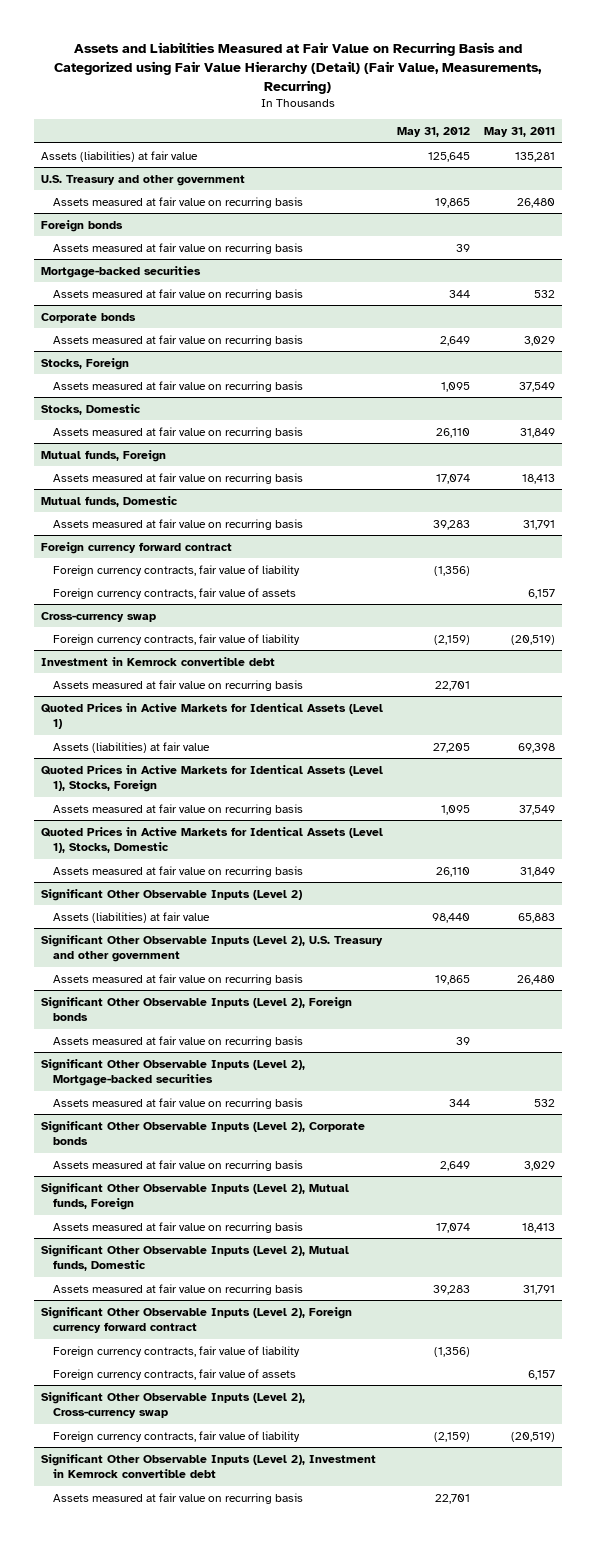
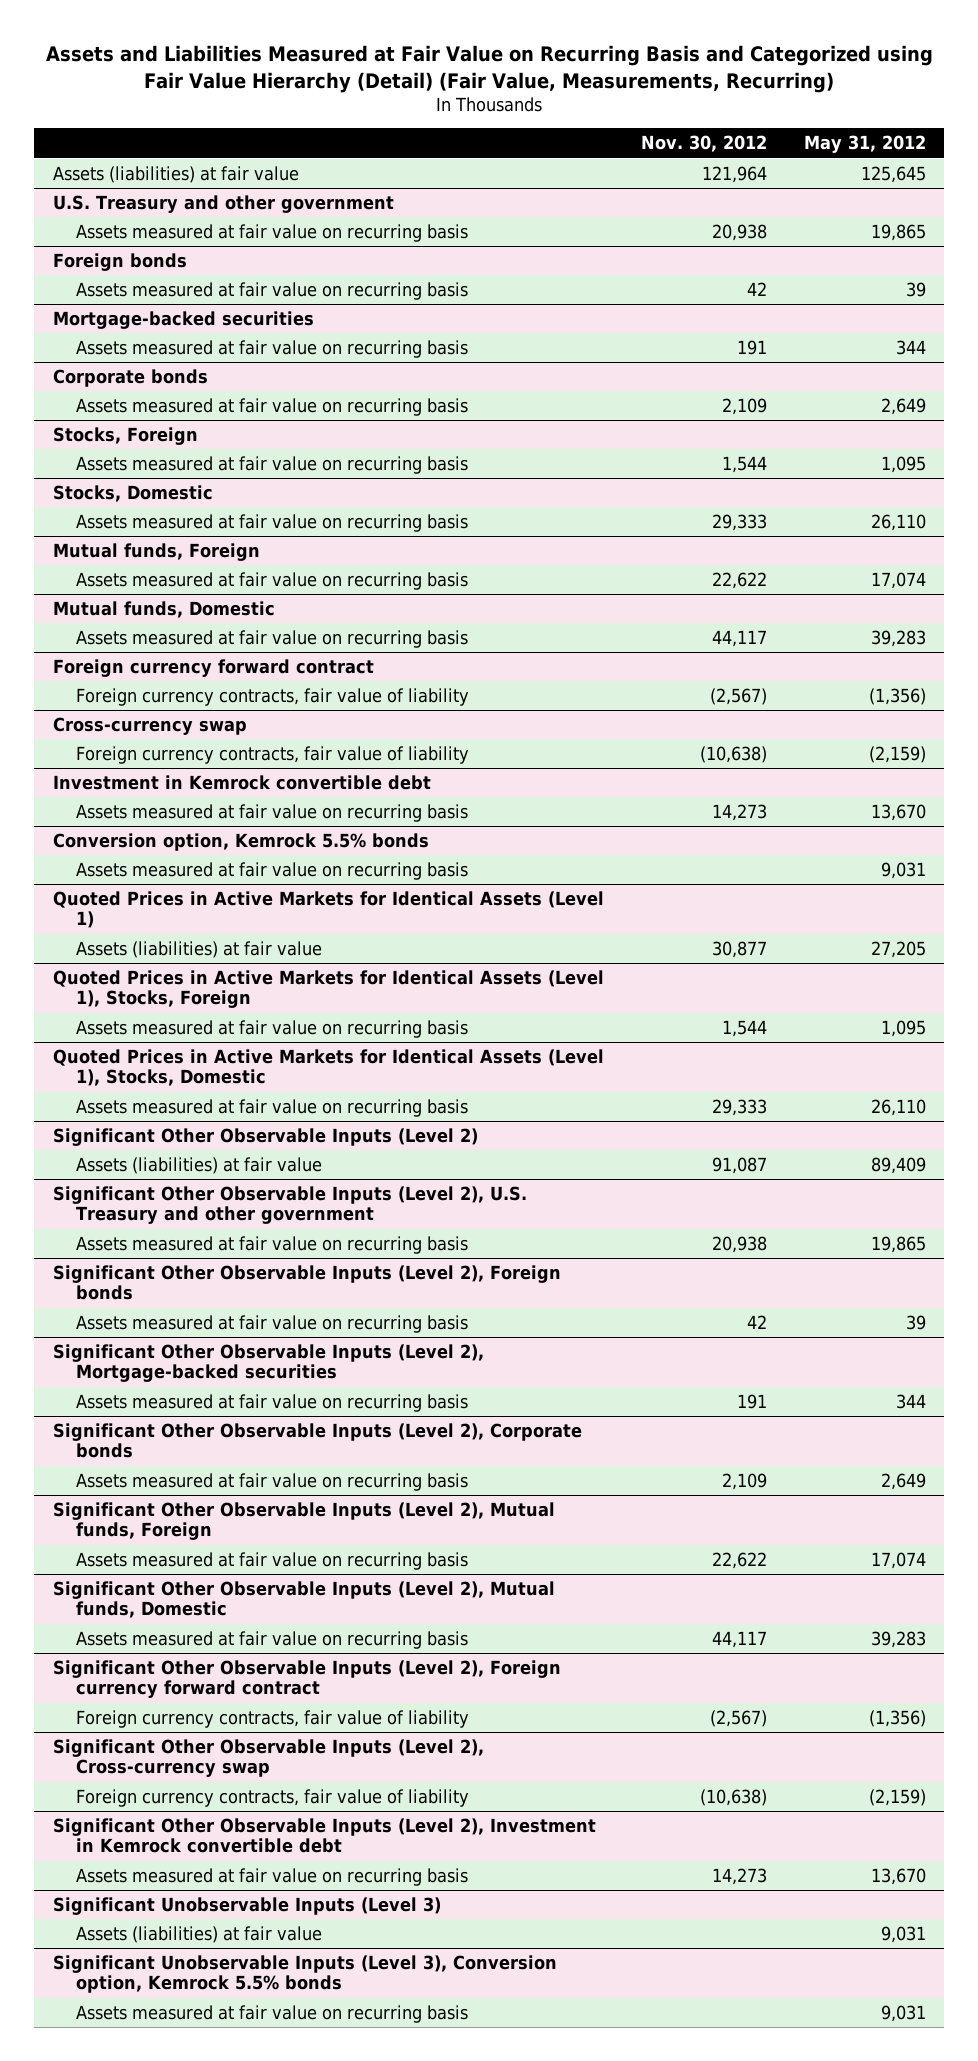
- | May 31, 2012 | May 31, 2011
+ | Nov. 30, 2012 | May 31, 2012
@ Foreign currency forward contract
- Foreign currency contracts, fair value of assets | | 6,157
@ Investment in Kemrock convertible debt
- Assets measured at fair value on recurring basis | 22,701 |
+ Assets measured at fair value on recurring basis | 14,273 | 13,670
+ Conversion option, Kemrock 5.5% bonds
+ Assets measured at fair value on recurring basis | | 9,031
@ Significant Other Observable Inputs (Level 2)
- Assets (liabilities) at fair value | 98,440 | 65,883
+ Assets (liabilities) at fair value | 91,087 | 89,409
@ Significant Other Observable Inputs (Level 2), Foreign currency forward contract
- Foreign currency contracts, fair value of assets | | 6,157
@ Significant Other Observable Inputs (Level 2), Investment in Kemrock convertible debt
- Assets measured at fair value on recurring basis | 22,701 |
+ Assets measured at fair value on recurring basis | 14,273 | 13,670
+ Significant Unobservable Inputs (Level 3)
+ Assets (liabilities) at fair value | | 9,031
+ Significant Unobservable Inputs (Level 3), Conversion option, Kemrock 5.5% bonds
+ Assets measured at fair value on recurring basis | | 9,031

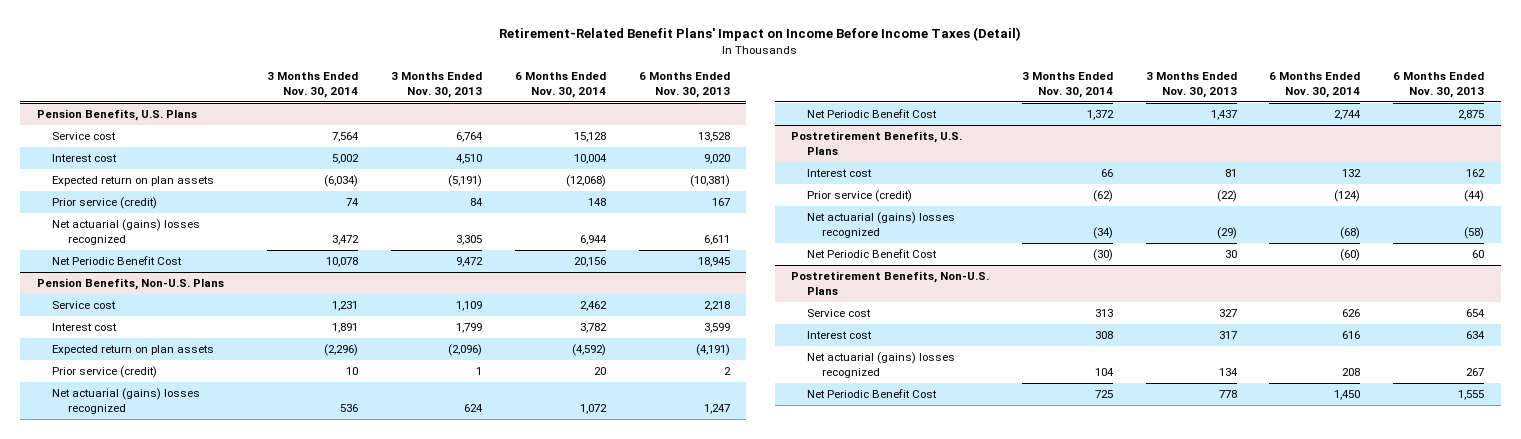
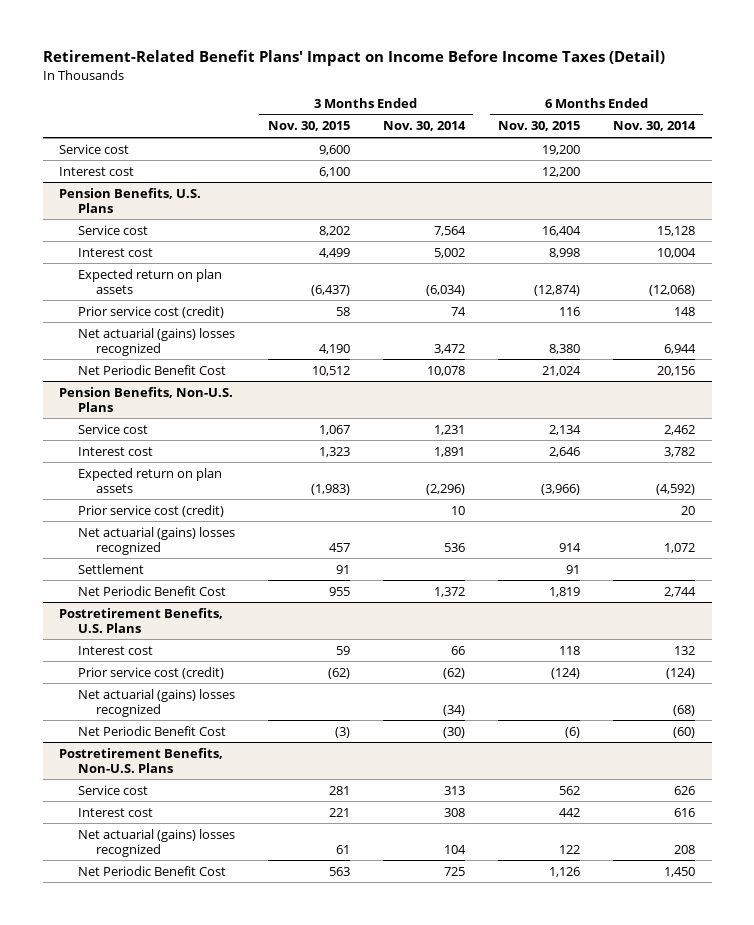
- | 3 Months Ended Nov. 30, 2014 | 3 Months Ended Nov. 30, 2013 | 6 Months Ended Nov. 30, 2014 | 6 Months Ended Nov. 30, 2013
+ | 3 Months Ended Nov. 30, 2015 | 3 Months Ended Nov. 30, 2014 | 6 Months Ended Nov. 30, 2015 | 6 Months Ended Nov. 30, 2014
+ Service cost | 9,600 | | 19,200 |
+ Interest cost | 6,100 | | 12,200 |
@ Pension Benefits, U.S. Plans
- Prior service (credit) | 74 | 84 | 148 | 167
+ Prior service cost (credit) | 58 | 74 | 116 | 148
@ Pension Benefits, Non-U.S. Plans
- Prior service (credit) | 10 | 1 | 20 | 2
+ Prior service cost (credit) | | 10 | | 20
+ Settlement | 91 | | 91 |
@ Postretirement Benefits, U.S. Plans
- Prior service (credit) | (62) | (22) | (124) | (44)
+ Prior service cost (credit) | (62) | (62) | (124) | (124)

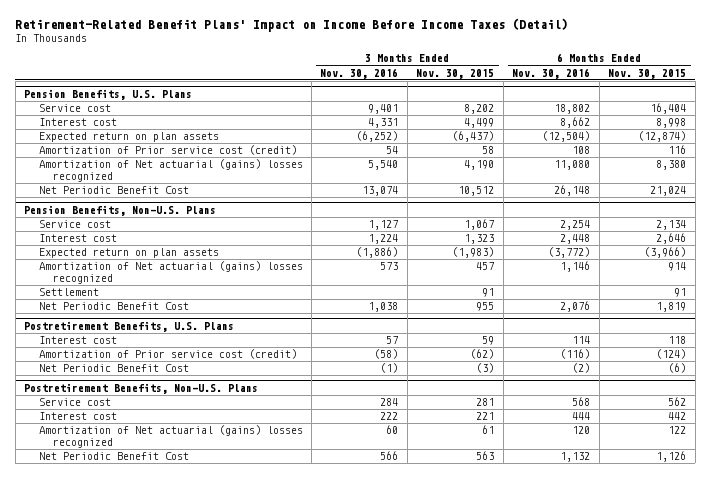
- | 3 Months Ended Nov. 30, 2015 | 3 Months Ended Nov. 30, 2014 | 6 Months Ended Nov. 30, 2015 | 6 Months Ended Nov. 30, 2014
+ | 3 Months Ended Nov. 30, 2016 | 3 Months Ended Nov. 30, 2015 | 6 Months Ended Nov. 30, 2016 | 6 Months Ended Nov. 30, 2015
- Service cost | 9,600 | | 19,200 |
- Interest cost | 6,100 | | 12,200 |
@ Pension Benefits, U.S. Plans
- Prior service cost (credit) | 58 | 74 | 116 | 148
- Net actuarial (gains) losses recognized | 4,190 | 3,472 | 8,380 | 6,944
+ Amortization of Prior service cost (credit) | 54 | 58 | 108 | 116
+ Amortization of Net actuarial (gains) losses recognized | 5,540 | 4,190 | 11,080 | 8,380
@ Pension Benefits, Non-U.S. Plans
- Prior service cost (credit) | | 10 | | 20
- Net actuarial (gains) losses recognized | 457 | 536 | 914 | 1,072
+ Amortization of Net actuarial (gains) losses recognized | 573 | 457 | 1,146 | 914
@ Postretirement Benefits, U.S. Plans
- Prior service cost (credit) | (62) | (62) | (124) | (124)
- Net actuarial (gains) losses recognized | | (34) | | (68)
+ Amortization of Prior service cost (credit) | (58) | (62) | (116) | (124)
@ Postretirement Benefits, Non-U.S. Plans
- Net actuarial (gains) losses recognized | 61 | 104 | 122 | 208
+ Amortization of Net actuarial (gains) losses recognized | 60 | 61 | 120 | 122

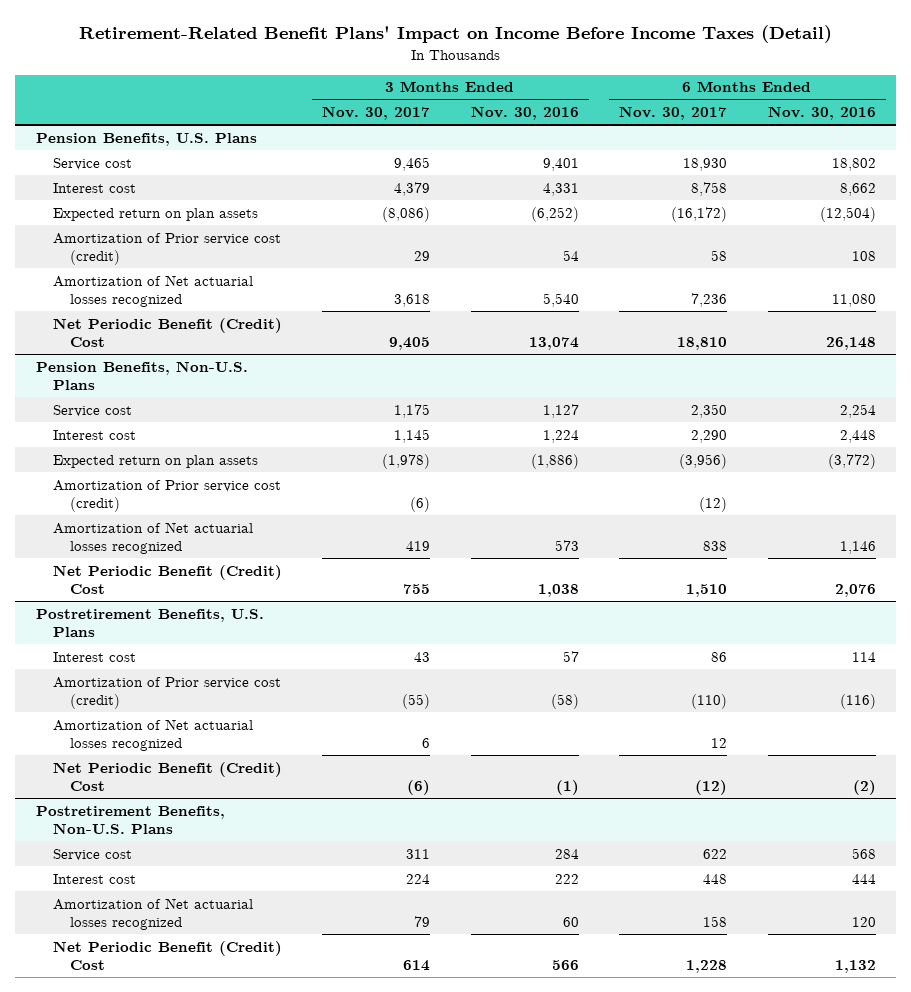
- | 3 Months Ended Nov. 30, 2016 | 3 Months Ended Nov. 30, 2015 | 6 Months Ended Nov. 30, 2016 | 6 Months Ended Nov. 30, 2015
+ | 3 Months Ended Nov. 30, 2017 | 3 Months Ended Nov. 30, 2016 | 6 Months Ended Nov. 30, 2017 | 6 Months Ended Nov. 30, 2016
@ Pension Benefits, U.S. Plans
- Amortization of Net actuarial (gains) losses recognized | 5,540 | 4,190 | 11,080 | 8,380
- Net Periodic Benefit Cost | 13,074 | 10,512 | 26,148 | 21,024
+ Amortization of Net actuarial losses recognized | 3,618 | 5,540 | 7,236 | 11,080
+ Net Periodic Benefit (Credit) Cost | 9,405 | 13,074 | 18,810 | 26,148
@ Pension Benefits, Non-U.S. Plans
- Amortization of Net actuarial (gains) losses recognized | 573 | 457 | 1,146 | 914
- Settlement | | 91 | | 91
- Net Periodic Benefit Cost | 1,038 | 955 | 2,076 | 1,819
+ Amortization of Prior service cost (credit) | (6) | | (12) |
+ Amortization of Net actuarial losses recognized | 419 | 573 | 838 | 1,146
+ Net Periodic Benefit (Credit) Cost | 755 | 1,038 | 1,510 | 2,076
@ Postretirement Benefits, U.S. Plans
- Net Periodic Benefit Cost | (1) | (3) | (2) | (6)
+ Amortization of Net actuarial losses recognized | 6 | | 12 |
+ Net Periodic Benefit (Credit) Cost | (6) | (1) | (12) | (2)
@ Postretirement Benefits, Non-U.S. Plans
- Amortization of Net actuarial (gains) losses recognized | 60 | 61 | 120 | 122
- Net Periodic Benefit Cost | 566 | 563 | 1,132 | 1,126
+ Amortization of Net actuarial losses recognized | 79 | 60 | 158 | 120
+ Net Periodic Benefit (Credit) Cost | 614 | 566 | 1,228 | 1,132

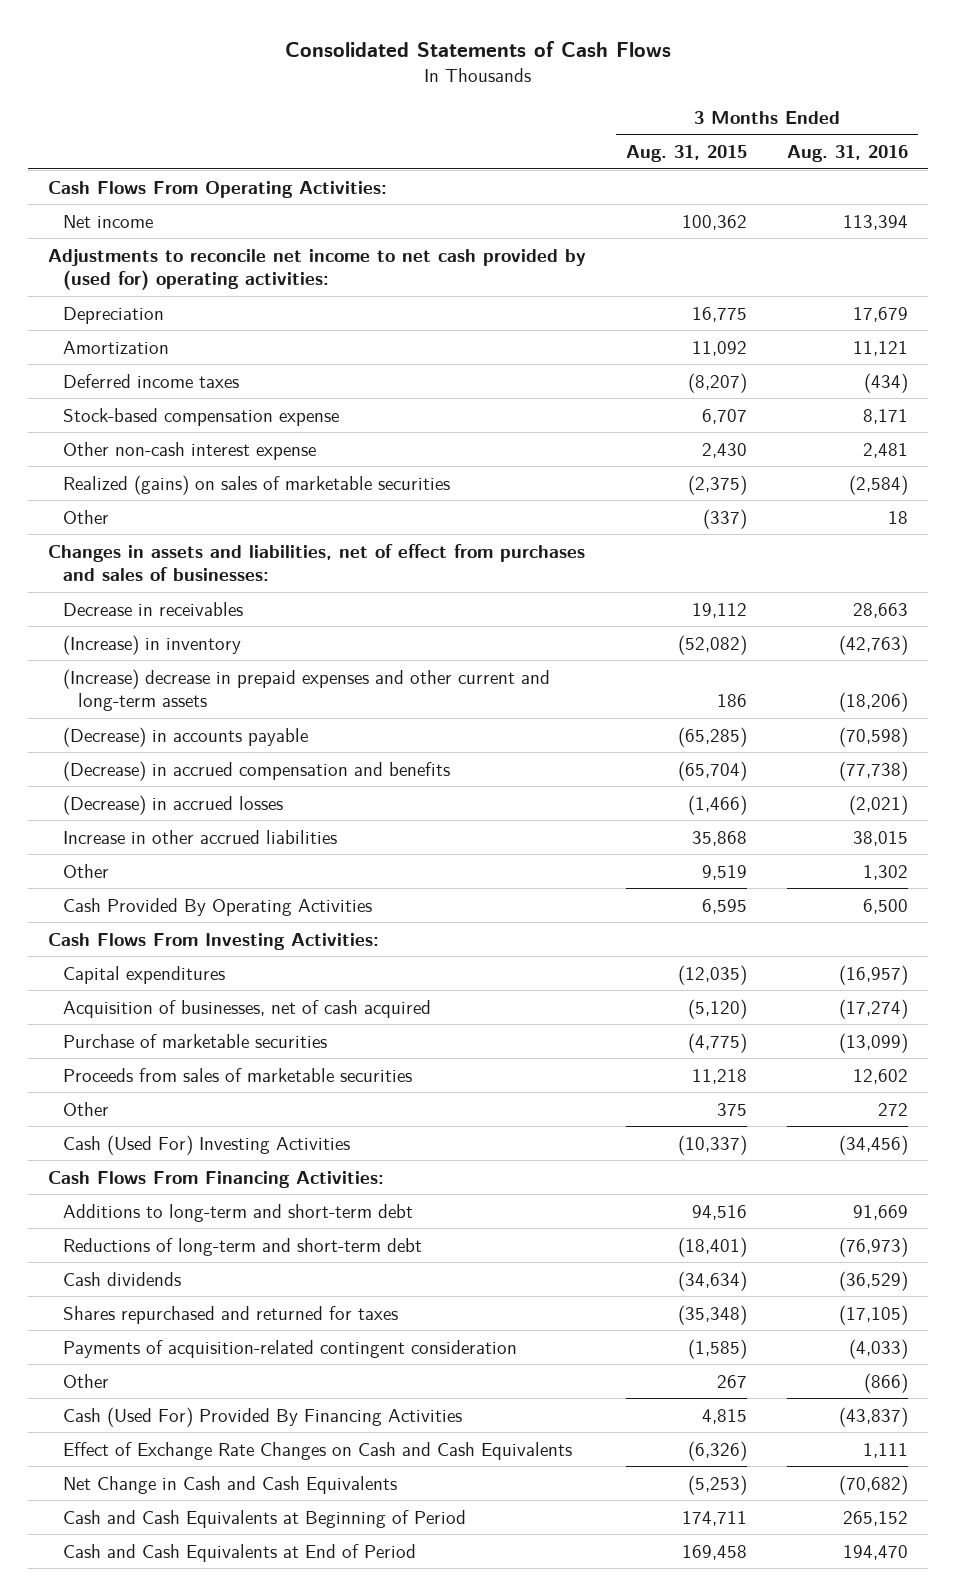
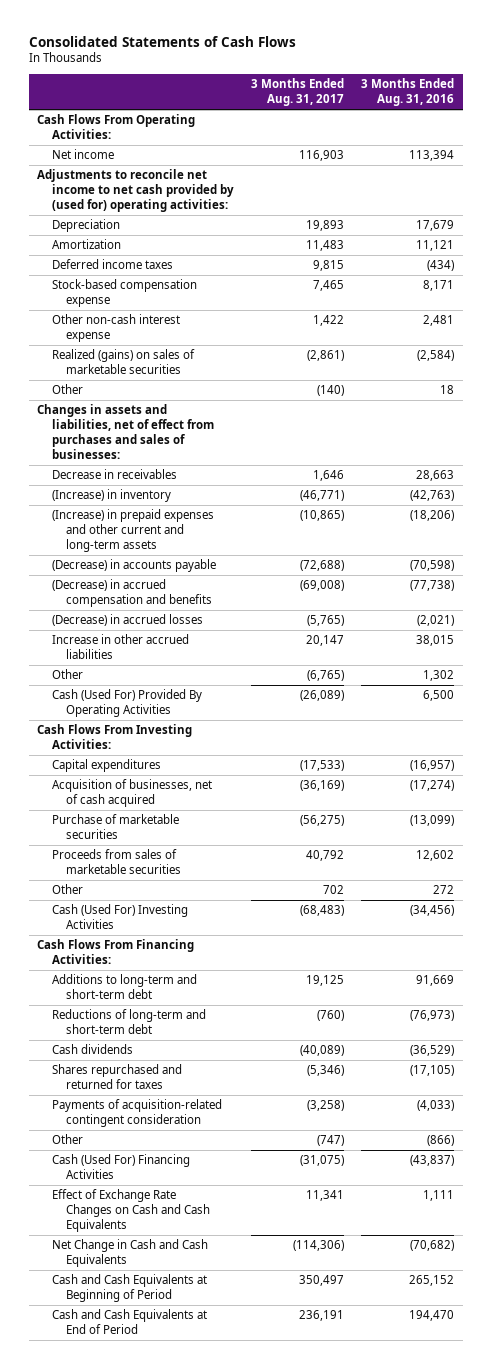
- | 3 Months Ended Aug. 31, 2015 | 3 Months Ended Aug. 31, 2016
+ | 3 Months Ended Aug. 31, 2017 | 3 Months Ended Aug. 31, 2016
- (Increase) decrease in prepaid expenses and other current and long-term assets | 186 | (18,206)
+ (Increase) in prepaid expenses and other current and long-term assets | (10,865) | (18,206)
- Cash Provided By Operating Activities | 6,595 | 6,500
+ Cash (Used For) Provided By Operating Activities | (26,089) | 6,500
- Cash (Used For) Provided By Financing Activities | 4,815 | (43,837)
+ Cash (Used For) Financing Activities | (31,075) | (43,837)

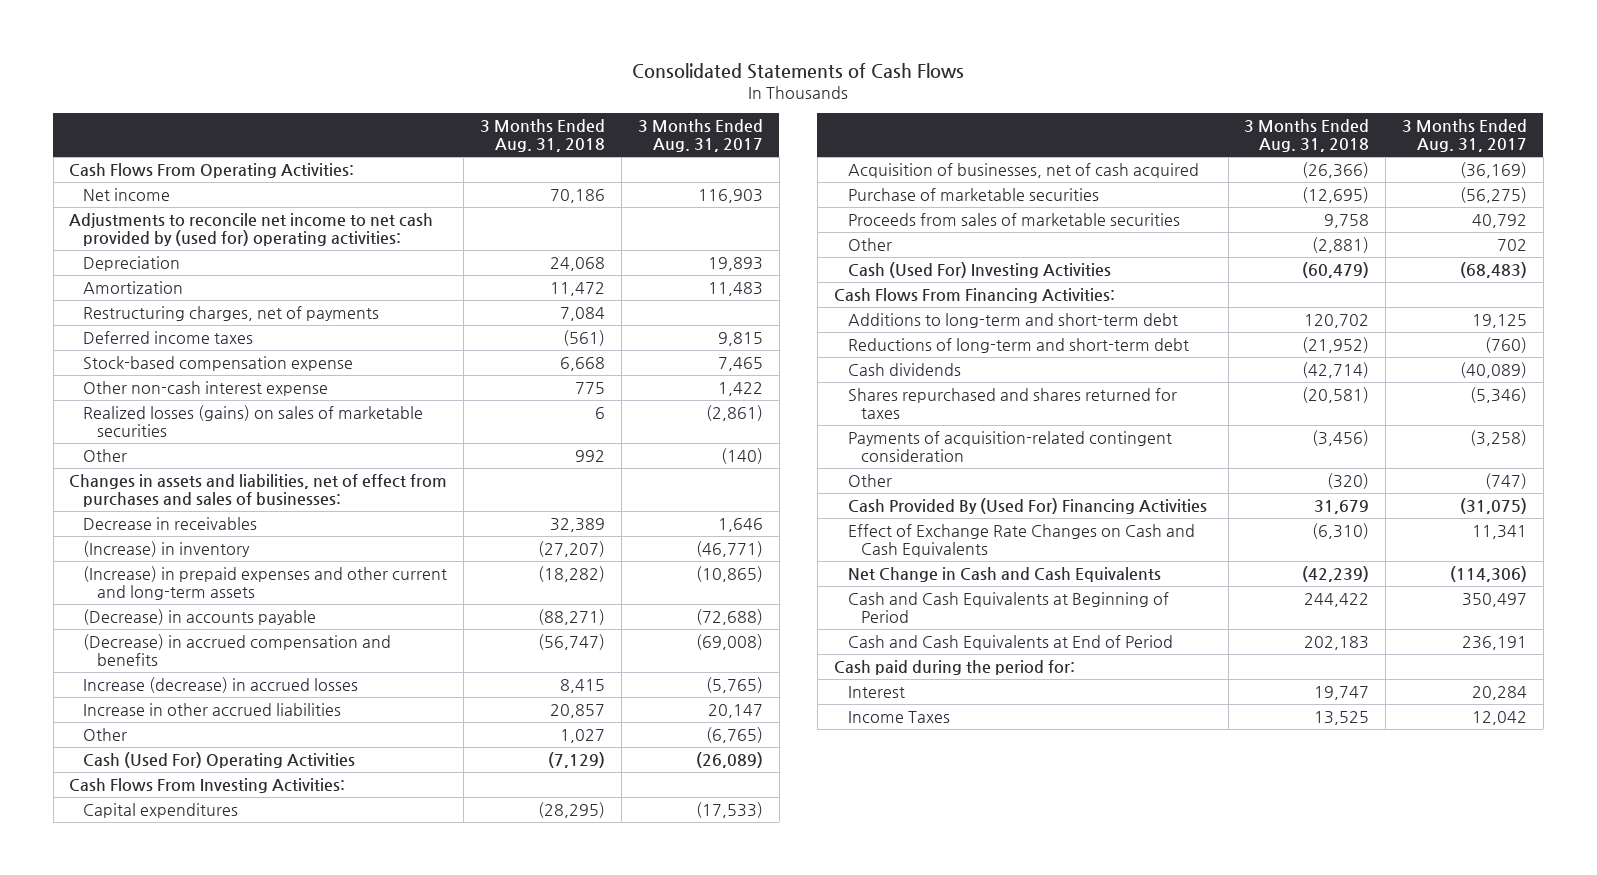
- | 3 Months Ended Aug. 31, 2017 | 3 Months Ended Aug. 31, 2016
+ | 3 Months Ended Aug. 31, 2018 | 3 Months Ended Aug. 31, 2017
+ Restructuring charges, net of payments | 7,084 |
- Realized (gains) on sales of marketable securities | (2,861) | (2,584)
+ Realized losses (gains) on sales of marketable securities | 6 | (2,861)
- (Decrease) in accrued losses | (5,765) | (2,021)
+ Increase (decrease) in accrued losses | 8,415 | (5,765)
- Cash (Used For) Provided By Operating Activities | (26,089) | 6,500
+ Cash (Used For) Operating Activities | (7,129) | (26,089)
- Shares repurchased and returned for taxes | (5,346) | (17,105)
+ Shares repurchased and shares returned for taxes | (20,581) | (5,346)
- Cash (Used For) Financing Activities | (31,075) | (43,837)
+ Cash Provided By (Used For) Financing Activities | 31,679 | (31,075)
+ Cash paid during the period for:
+ Interest | 19,747 | 20,284
+ Income Taxes | 13,525 | 12,042

